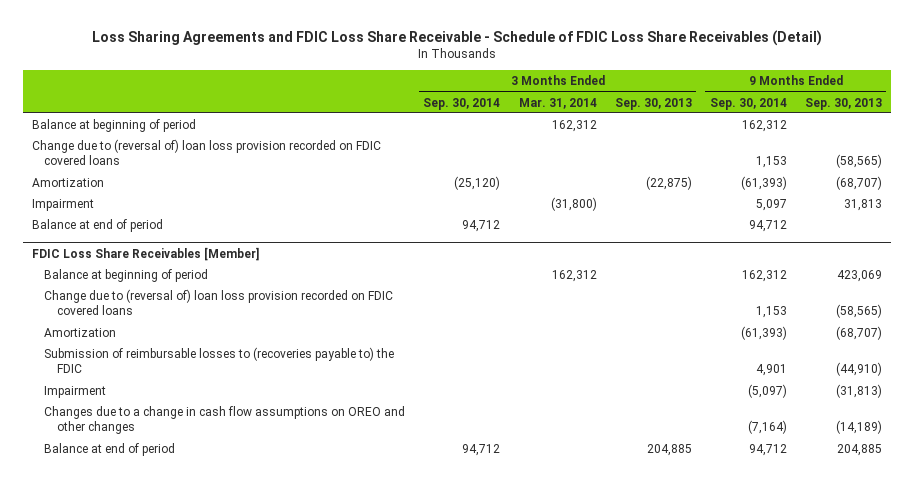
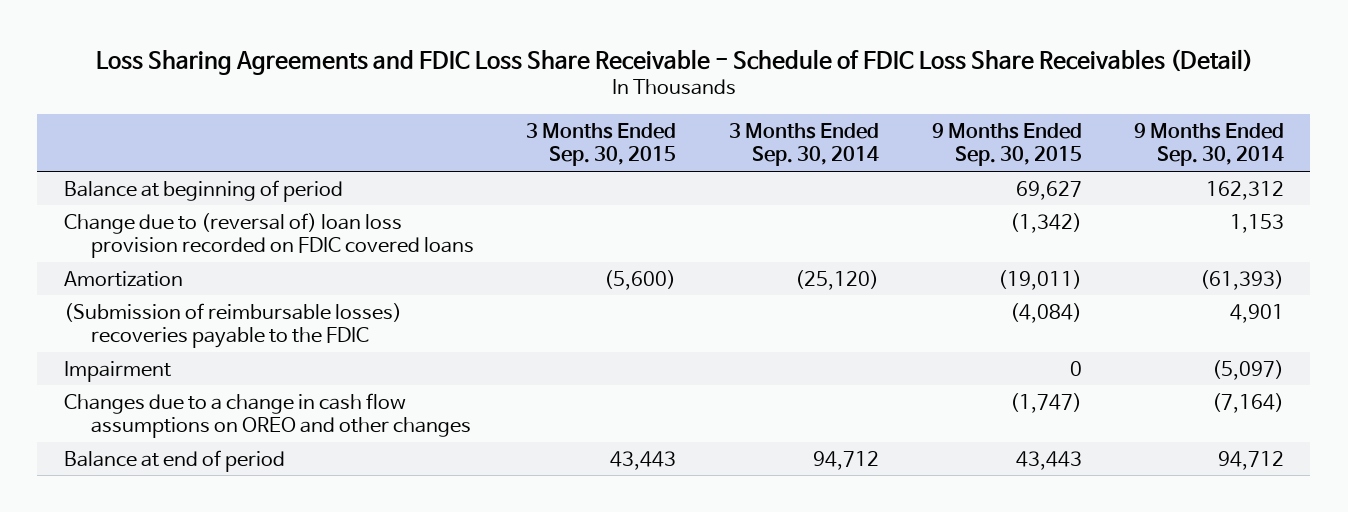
- | 3 Months Ended Sep. 30, 2014 | 3 Months Ended Mar. 31, 2014 | 3 Months Ended Sep. 30, 2013 | 9 Months Ended Sep. 30, 2014 | 9 Months Ended Sep. 30, 2013
+ | 3 Months Ended Sep. 30, 2015 | 3 Months Ended Sep. 30, 2014 | 9 Months Ended Sep. 30, 2015 | 9 Months Ended Sep. 30, 2014
- Impairment | | (31,800) | | 5,097 | 31,813
- Balance at end of period | 94,712 | | | 94,712 |
- FDIC Loss Share Receivables [Member]
- Balance at beginning of period | | 162,312 | | 162,312 | 423,069
- Change due to (reversal of) loan loss provision recorded on FDIC covered loans | | | | 1,153 | (58,565)
- Amortization | | | | (61,393) | (68,707)
- Submission of reimbursable losses to (recoveries payable to) the FDIC | | | | 4,901 | (44,910)
+ (Submission of reimbursable losses) recoveries payable to the FDIC | | | (4,084) | 4,901

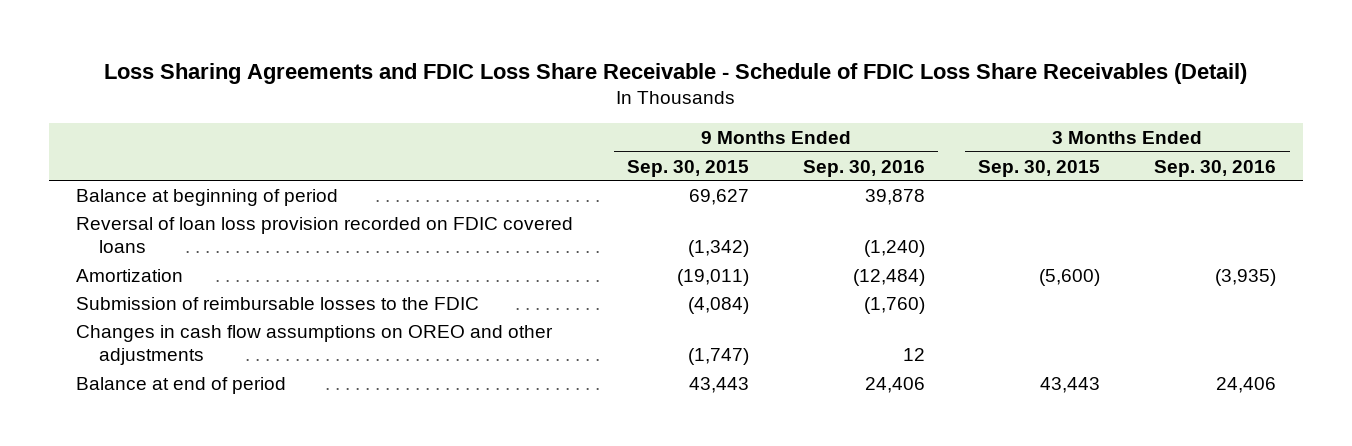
- | 3 Months Ended Sep. 30, 2015 | 3 Months Ended Sep. 30, 2014 | 9 Months Ended Sep. 30, 2015 | 9 Months Ended Sep. 30, 2014
+ | 9 Months Ended Sep. 30, 2015 | 9 Months Ended Sep. 30, 2016 | 3 Months Ended Sep. 30, 2015 | 3 Months Ended Sep. 30, 2016
- Change due to (reversal of) loan loss provision recorded on FDIC covered loans | | | (1,342) | 1,153
+ Reversal of loan loss provision recorded on FDIC covered loans | (1,342) | (1,240) | |
- (Submission of reimbursable losses) recoveries payable to the FDIC | | | (4,084) | 4,901
- Impairment | | | 0 | (5,097)
- Changes due to a change in cash flow assumptions on OREO and other changes | | | (1,747) | (7,164)
+ Submission of reimbursable losses to the FDIC | (4,084) | (1,760) | |
+ Changes in cash flow assumptions on OREO and other adjustments | (1,747) | 12 | |

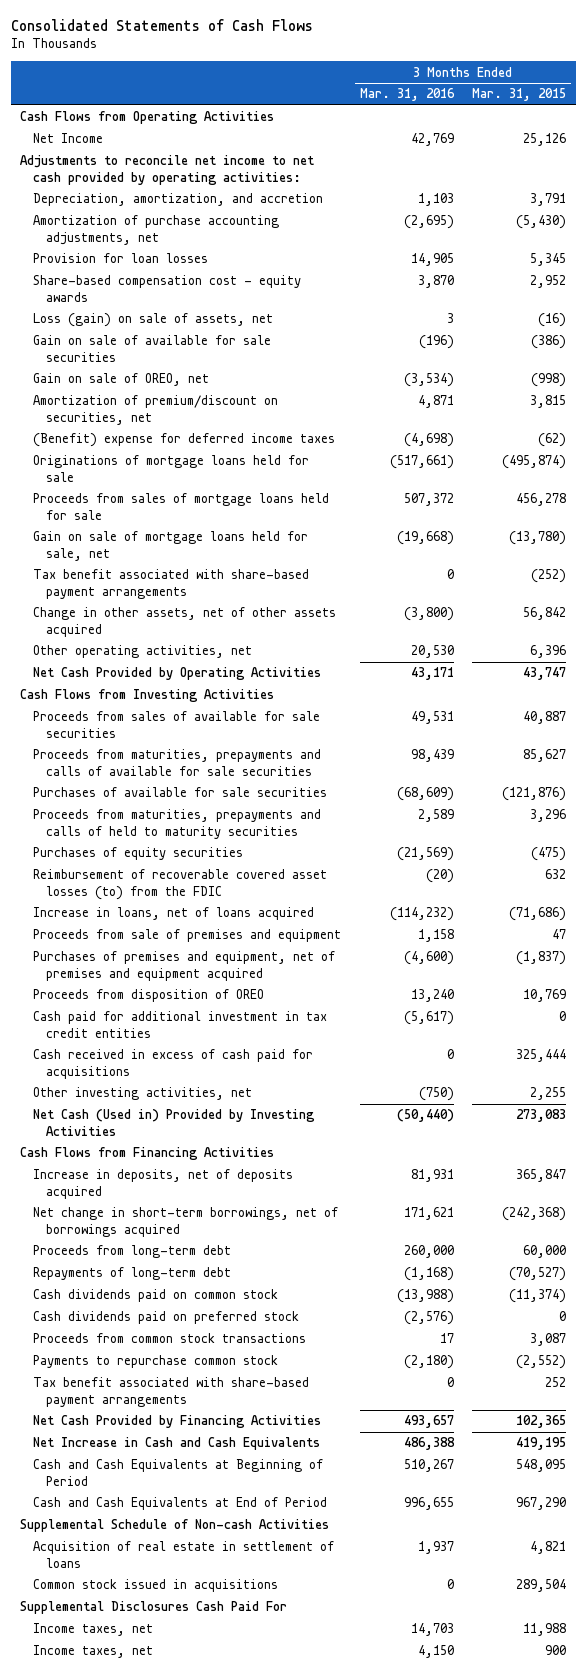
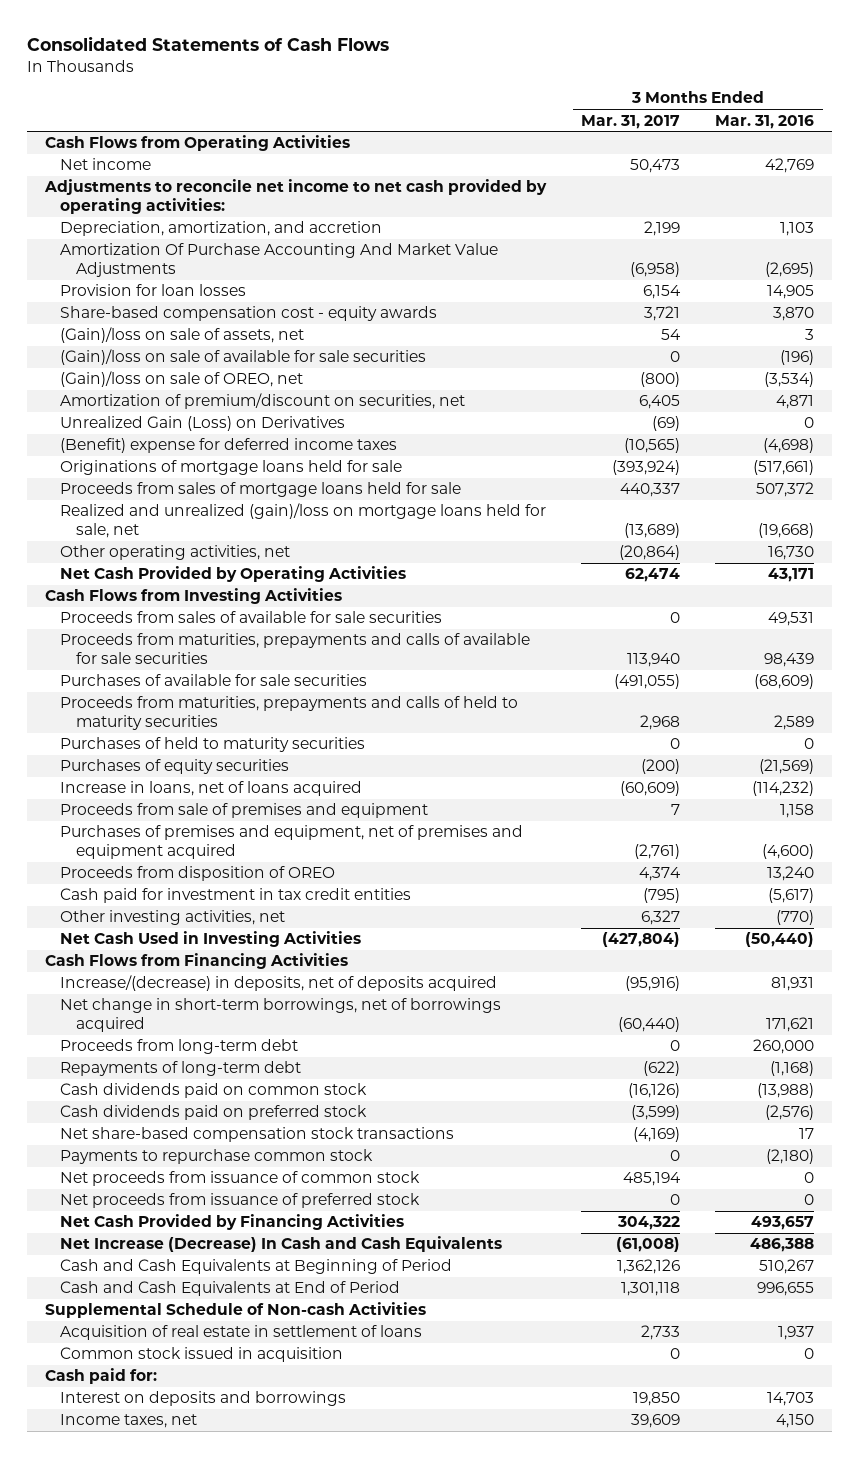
- | 3 Months Ended Mar. 31, 2016 | 3 Months Ended Mar. 31, 2015
+ | 3 Months Ended Mar. 31, 2017 | 3 Months Ended Mar. 31, 2016
- Net Income | 42,769 | 25,126
+ Net income | 50,473 | 42,769
- Amortization of purchase accounting adjustments, net | (2,695) | (5,430)
+ Amortization Of Purchase Accounting And Market Value Adjustments | (6,958) | (2,695)
- Loss (gain) on sale of assets, net | 3 | (16)
- Gain on sale of available for sale securities | (196) | (386)
- Gain on sale of OREO, net | (3,534) | (998)
+ (Gain)/loss on sale of assets, net | 54 | 3
+ (Gain)/loss on sale of available for sale securities | 0 | (196)
+ (Gain)/loss on sale of OREO, net | (800) | (3,534)
+ Unrealized Gain (Loss) on Derivatives | (69) | 0
- Gain on sale of mortgage loans held for sale, net | (19,668) | (13,780)
- Tax benefit associated with share-based payment arrangements | 0 | (252)
- Change in other assets, net of other assets acquired | (3,800) | 56,842
- Other operating activities, net | 20,530 | 6,396
+ Realized and unrealized (gain)/loss on mortgage loans held for sale, net | (13,689) | (19,668)
+ Other operating activities, net | (20,864) | 16,730
+ Purchases of held to maturity securities | 0 | 0
- Reimbursement of recoverable covered asset losses (to) from the FDIC | (20) | 632
- Cash paid for additional investment in tax credit entities | (5,617) | 0
- Cash received in excess of cash paid for acquisitions | 0 | 325,444
- Other investing activities, net | (750) | 2,255
- Net Cash (Used in) Provided by Investing Activities | (50,440) | 273,083
+ Cash paid for investment in tax credit entities | (795) | (5,617)
+ Other investing activities, net | 6,327 | (770)
+ Net Cash Used in Investing Activities | (427,804) | (50,440)
- Increase in deposits, net of deposits acquired | 81,931 | 365,847
+ Increase/(decrease) in deposits, net of deposits acquired | (95,916) | 81,931
- Proceeds from common stock transactions | 17 | 3,087
+ Net share-based compensation stock transactions | (4,169) | 17
- Tax benefit associated with share-based payment arrangements | 0 | 252
+ Net proceeds from issuance of common stock | 485,194 | 0
+ Net proceeds from issuance of preferred stock | 0 | 0
- Net Increase in Cash and Cash Equivalents | 486,388 | 419,195
+ Net Increase (Decrease) In Cash and Cash Equivalents | (61,008) | 486,388
- Common stock issued in acquisitions | 0 | 289,504
- Supplemental Disclosures Cash Paid For
- Income taxes, net | 14,703 | 11,988
+ Common stock issued in acquisition | 0 | 0
+ Cash paid for:
+ Interest on deposits and borrowings | 19,850 | 14,703

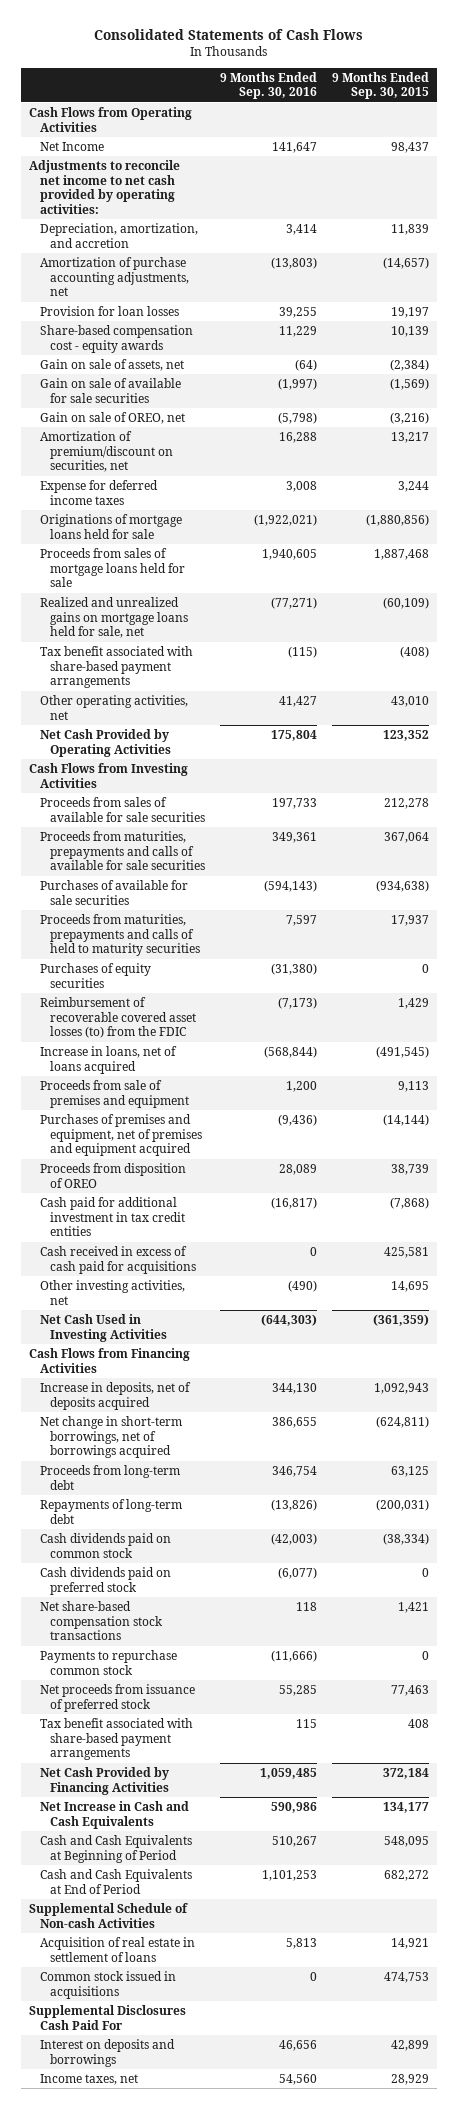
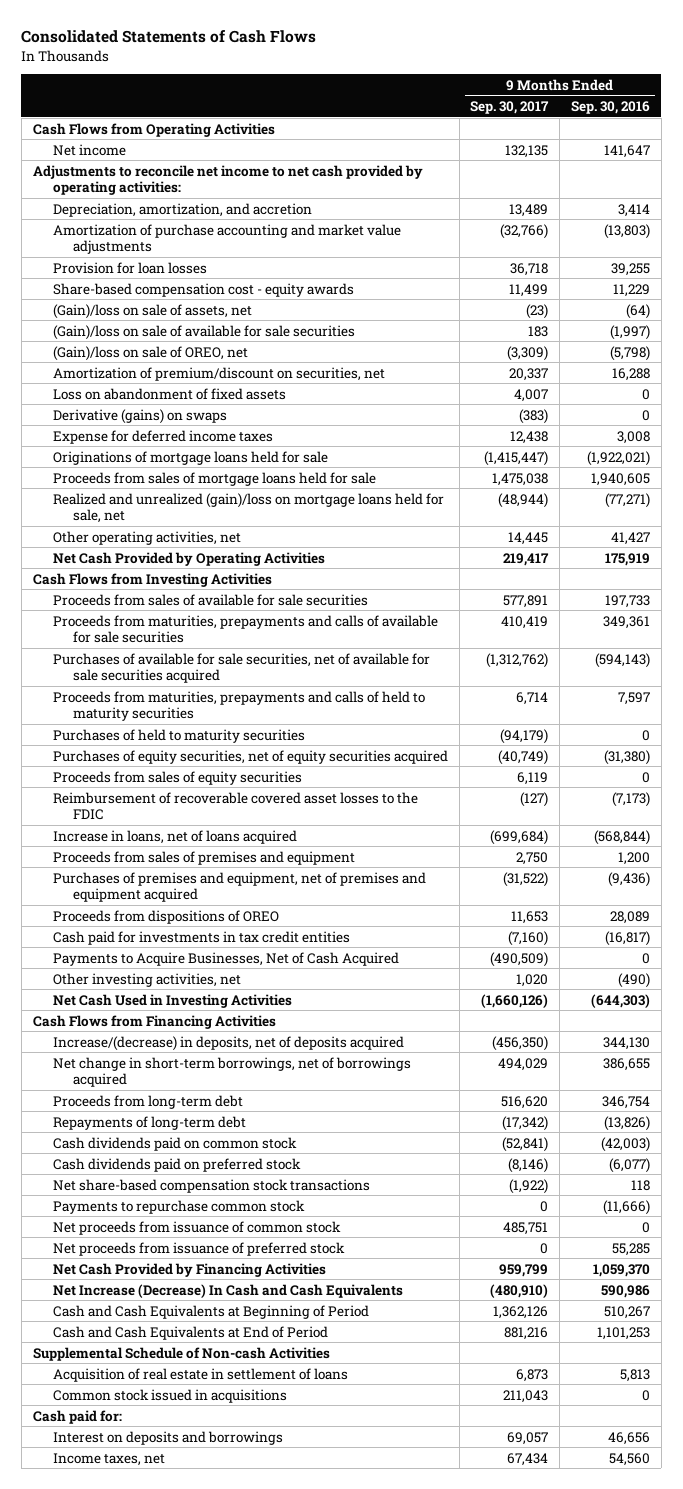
- | 9 Months Ended Sep. 30, 2016 | 9 Months Ended Sep. 30, 2015
+ | 9 Months Ended Sep. 30, 2017 | 9 Months Ended Sep. 30, 2016
- Net Income | 141,647 | 98,437
+ Net income | 132,135 | 141,647
- Amortization of purchase accounting adjustments, net | (13,803) | (14,657)
+ Amortization of purchase accounting and market value adjustments | (32,766) | (13,803)
- Gain on sale of assets, net | (64) | (2,384)
- Gain on sale of available for sale securities | (1,997) | (1,569)
- Gain on sale of OREO, net | (5,798) | (3,216)
+ (Gain)/loss on sale of assets, net | (23) | (64)
+ (Gain)/loss on sale of available for sale securities | 183 | (1,997)
+ (Gain)/loss on sale of OREO, net | (3,309) | (5,798)
+ Loss on abandonment of fixed assets | 4,007 | 0
+ Derivative (gains) on swaps | (383) | 0
- Realized and unrealized gains on mortgage loans held for sale, net | (77,271) | (60,109)
- Tax benefit associated with share-based payment arrangements | (115) | (408)
+ Realized and unrealized (gain)/loss on mortgage loans held for sale, net | (48,944) | (77,271)
- Net Cash Provided by Operating Activities | 175,804 | 123,352
+ Net Cash Provided by Operating Activities | 219,417 | 175,919
- Purchases of available for sale securities | (594,143) | (934,638)
+ Purchases of available for sale securities, net of available for sale securities acquired | (1,312,762) | (594,143)
- Purchases of equity securities | (31,380) | 0
- Reimbursement of recoverable covered asset losses (to) from the FDIC | (7,173) | 1,429
+ Purchases of held to maturity securities | (94,179) | 0
+ Purchases of equity securities, net of equity securities acquired | (40,749) | (31,380)
+ Proceeds from sales of equity securities | 6,119 | 0
+ Reimbursement of recoverable covered asset losses to the FDIC | (127) | (7,173)
- Proceeds from sale of premises and equipment | 1,200 | 9,113
+ Proceeds from sales of premises and equipment | 2,750 | 1,200
- Proceeds from disposition of OREO | 28,089 | 38,739
- Cash paid for additional investment in tax credit entities | (16,817) | (7,868)
- Cash received in excess of cash paid for acquisitions | 0 | 425,581
+ Proceeds from dispositions of OREO | 11,653 | 28,089
+ Cash paid for investments in tax credit entities | (7,160) | (16,817)
+ Payments to Acquire Businesses, Net of Cash Acquired | (490,509) | 0
- Increase in deposits, net of deposits acquired | 344,130 | 1,092,943
+ Increase/(decrease) in deposits, net of deposits acquired | (456,350) | 344,130
+ Net proceeds from issuance of common stock | 485,751 | 0
- Tax benefit associated with share-based payment arrangements | 115 | 408
- Net Cash Provided by Financing Activities | 1,059,485 | 372,184
- Net Increase in Cash and Cash Equivalents | 590,986 | 134,177
+ Net Cash Provided by Financing Activities | 959,799 | 1,059,370
+ Net Increase (Decrease) In Cash and Cash Equivalents | (480,910) | 590,986
- Supplemental Disclosures Cash Paid For
+ Cash paid for:

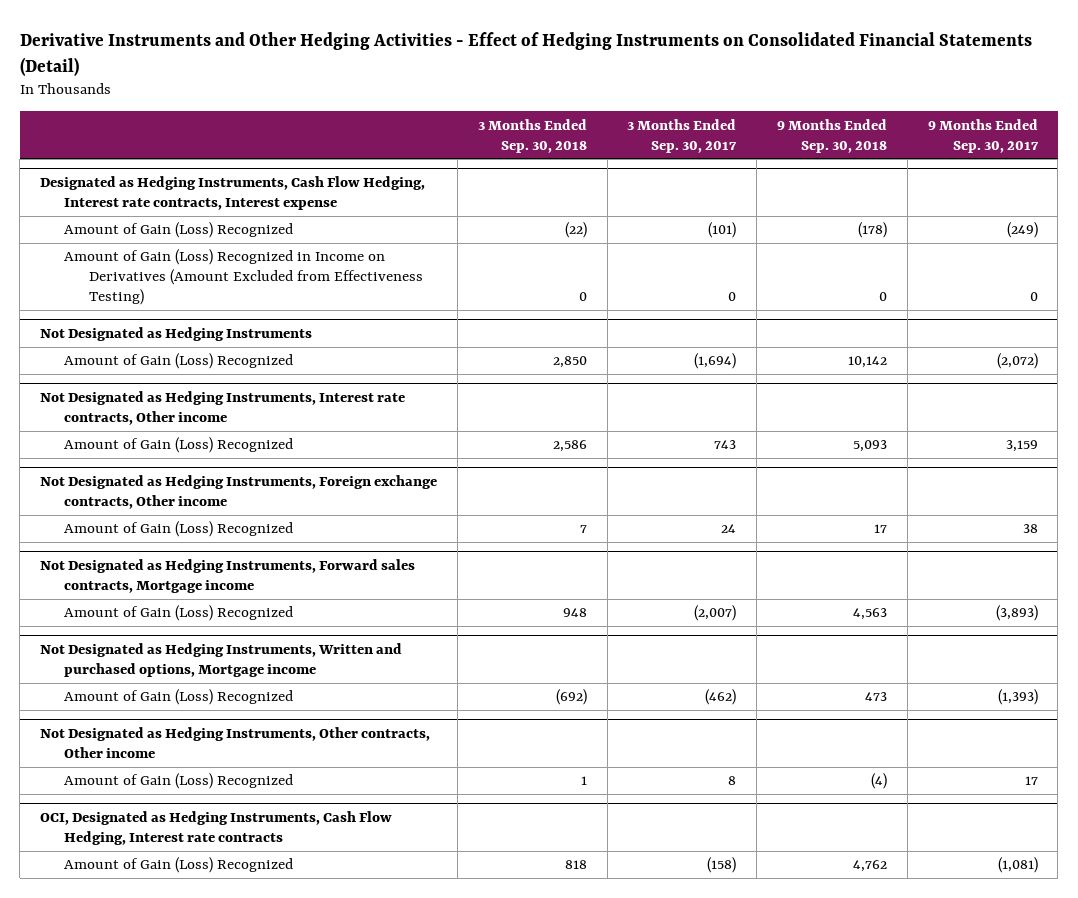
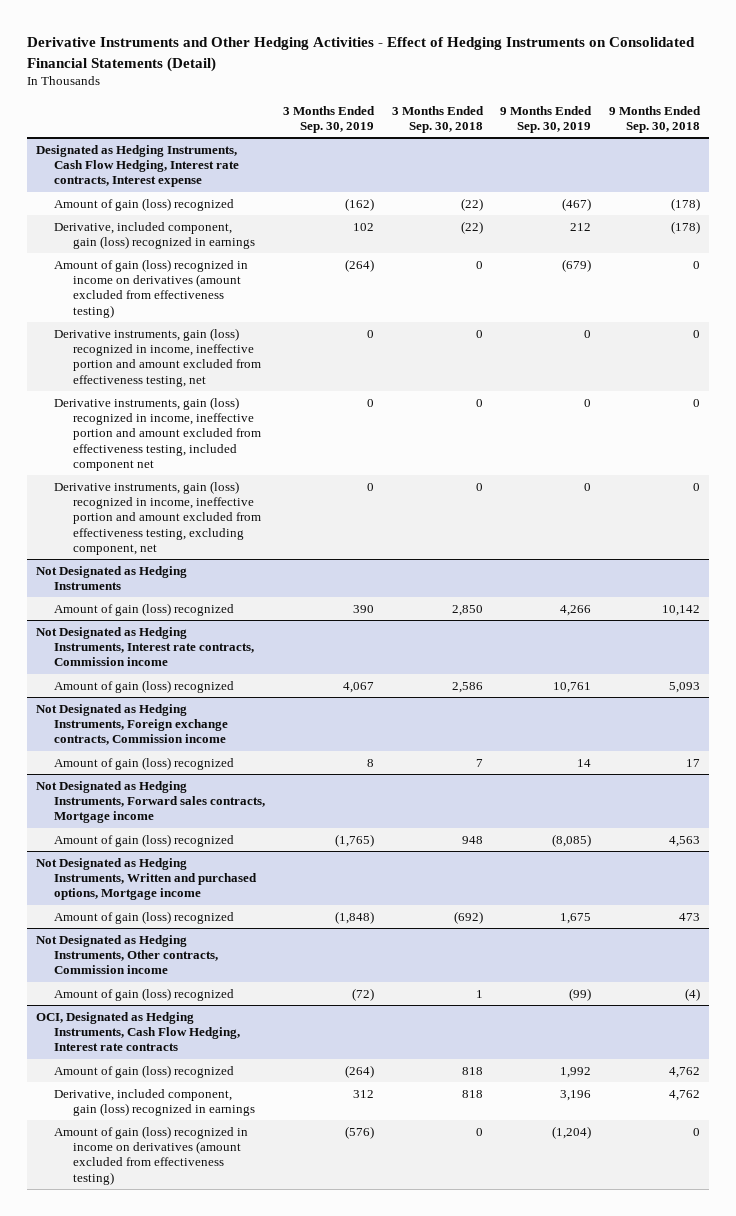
- | 3 Months Ended Sep. 30, 2018 | 3 Months Ended Sep. 30, 2017 | 9 Months Ended Sep. 30, 2018 | 9 Months Ended Sep. 30, 2017
+ | 3 Months Ended Sep. 30, 2019 | 3 Months Ended Sep. 30, 2018 | 9 Months Ended Sep. 30, 2019 | 9 Months Ended Sep. 30, 2018
@ Designated as Hedging Instruments, Cash Flow Hedging, Interest rate contracts, Interest expense
- Amount of Gain (Loss) Recognized | (22) | (101) | (178) | (249)
- Amount of Gain (Loss) Recognized in Income on Derivatives (Amount Excluded from Effectiveness Testing) | 0 | 0 | 0 | 0
+ Amount of gain (loss) recognized | (162) | (22) | (467) | (178)
+ Derivative, included component, gain (loss) recognized in earnings | 102 | (22) | 212 | (178)
+ Amount of gain (loss) recognized in income on derivatives (amount excluded from effectiveness testing) | (264) | 0 | (679) | 0
+ Derivative instruments, gain (loss) recognized in income, ineffective portion and amount excluded from effectiveness testing, net | 0 | 0 | 0 | 0
+ Derivative instruments, gain (loss) recognized in income, ineffective portion and amount excluded from effectiveness testing, included component net | 0 | 0 | 0 | 0
+ Derivative instruments, gain (loss) recognized in income, ineffective portion and amount excluded from effectiveness testing, excluding component, net | 0 | 0 | 0 | 0
@ Not Designated as Hedging Instruments
- Amount of Gain (Loss) Recognized | 2,850 | (1,694) | 10,142 | (2,072)
- Not Designated as Hedging Instruments, Interest rate contracts, Other income
- Amount of Gain (Loss) Recognized | 2,586 | 743 | 5,093 | 3,159
- Not Designated as Hedging Instruments, Foreign exchange contracts, Other income
- Amount of Gain (Loss) Recognized | 7 | 24 | 17 | 38
@ Not Designated as Hedging Instruments
+ Amount of gain (loss) recognized | 390 | 2,850 | 4,266 | 10,142
+ Not Designated as Hedging Instruments, Interest rate contracts, Commission income
+ Amount of gain (loss) recognized | 4,067 | 2,586 | 10,761 | 5,093
+ Not Designated as Hedging Instruments, Foreign exchange contracts, Commission income
+ Amount of gain (loss) recognized | 8 | 7 | 14 | 17
@ Not Designated as Hedging Instruments, Forward sales contracts, Mortgage income
- Amount of Gain (Loss) Recognized | 948 | (2,007) | 4,563 | (3,893)
+ Amount of gain (loss) recognized | (1,765) | 948 | (8,085) | 4,563
@ Not Designated as Hedging Instruments, Written and purchased options, Mortgage income
- Amount of Gain (Loss) Recognized | (692) | (462) | 473 | (1,393)
- Not Designated as Hedging Instruments, Other contracts, Other income
- Amount of Gain (Loss) Recognized | 1 | 8 | (4) | 17
@ Not Designated as Hedging Instruments, Written and purchased options, Mortgage income
+ Amount of gain (loss) recognized | (1,848) | (692) | 1,675 | 473
+ Not Designated as Hedging Instruments, Other contracts, Commission income
+ Amount of gain (loss) recognized | (72) | 1 | (99) | (4)
@ OCI, Designated as Hedging Instruments, Cash Flow Hedging, Interest rate contracts
- Amount of Gain (Loss) Recognized | 818 | (158) | 4,762 | (1,081)
+ Amount of gain (loss) recognized | (264) | 818 | 1,992 | 4,762
+ Derivative, included component, gain (loss) recognized in earnings | 312 | 818 | 3,196 | 4,762
+ Amount of gain (loss) recognized in income on derivatives (amount excluded from effectiveness testing) | (576) | 0 | (1,204) | 0

